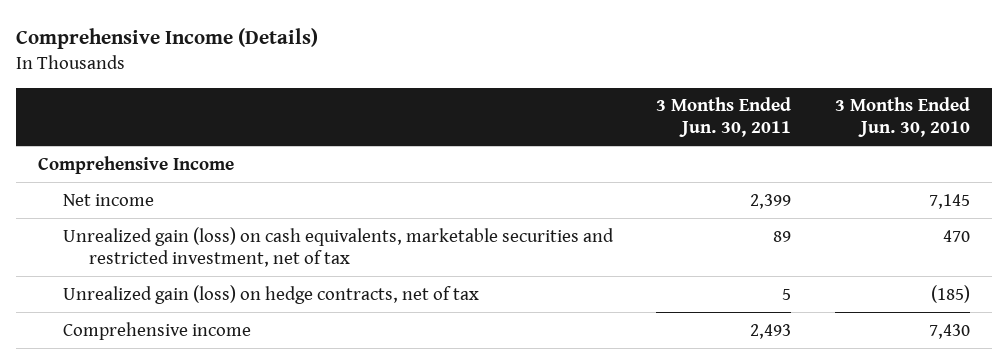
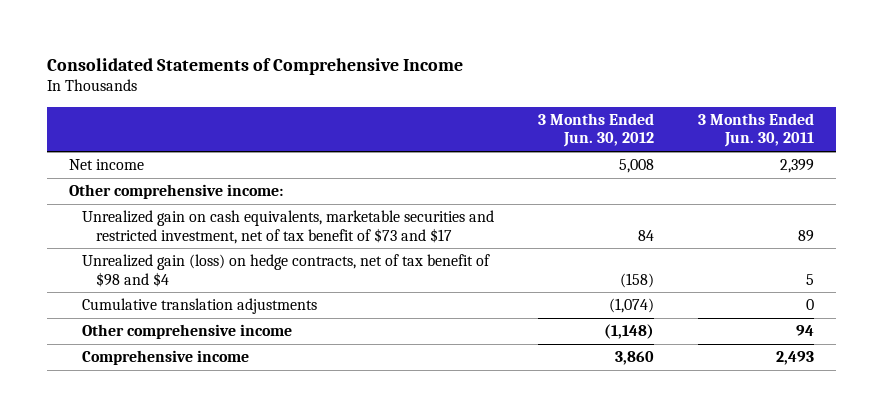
- Comprehensive Income (Details)
+ Consolidated Statements of Comprehensive Income
- | 3 Months Ended Jun. 30, 2011 | 3 Months Ended Jun. 30, 2010
+ | 3 Months Ended Jun. 30, 2012 | 3 Months Ended Jun. 30, 2011
- Comprehensive Income
- Unrealized gain (loss) on cash equivalents, marketable securities and restricted investment, net of tax | 89 | 470
- Unrealized gain (loss) on hedge contracts, net of tax | 5 | (185)
+ Other comprehensive income:
+ Unrealized gain on cash equivalents, marketable securities and restricted investment, net of tax benefit of $73 and $17 | 84 | 89
+ Unrealized gain (loss) on hedge contracts, net of tax benefit of $98 and $4 | (158) | 5
+ Cumulative translation adjustments | (1,074) | 0
+ Other comprehensive income | (1,148) | 94

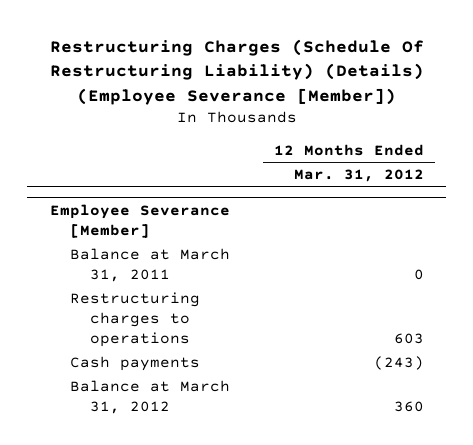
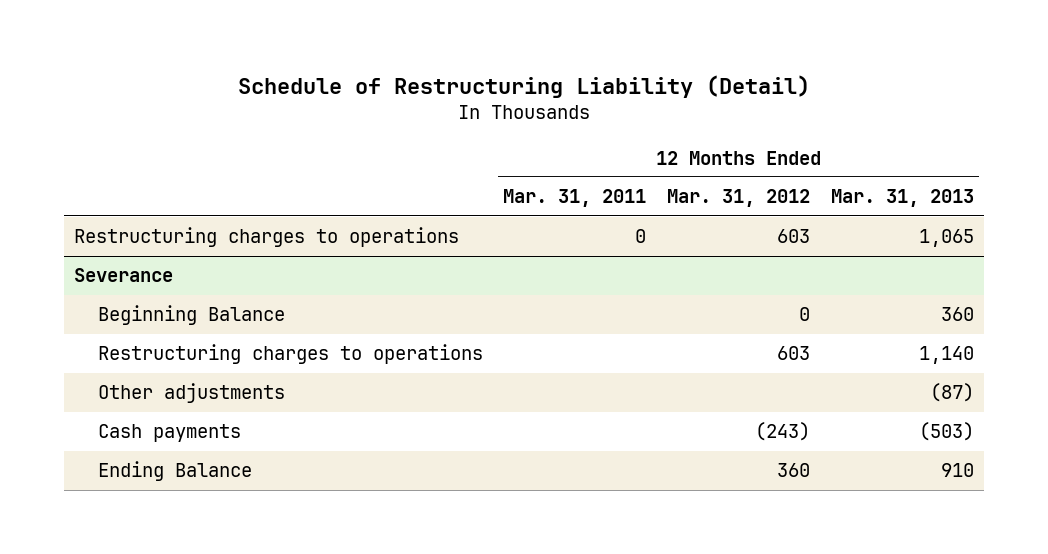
- Restructuring Charges (Schedule Of Restructuring Liability) (Details) (Employee Severance [Member])
+ Schedule of Restructuring Liability (Detail)
- | 12 Months Ended Mar. 31, 2012
+ | 12 Months Ended Mar. 31, 2011 | 12 Months Ended Mar. 31, 2012 | 12 Months Ended Mar. 31, 2013
- Employee Severance [Member]
- Balance at March 31, 2011 | 0
+ Severance
+ Beginning Balance | | 0 | 360
+ Restructuring charges to operations | | 603 | 1,140
+ Other adjustments | | | (87)
- Balance at March 31, 2012 | 360
+ Ending Balance | | 360 | 910

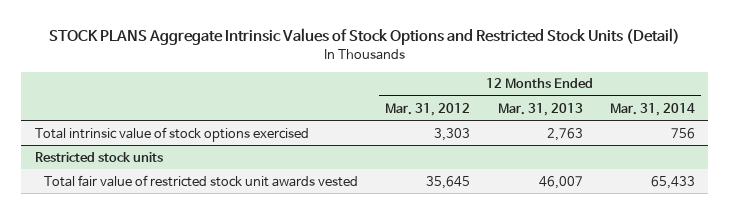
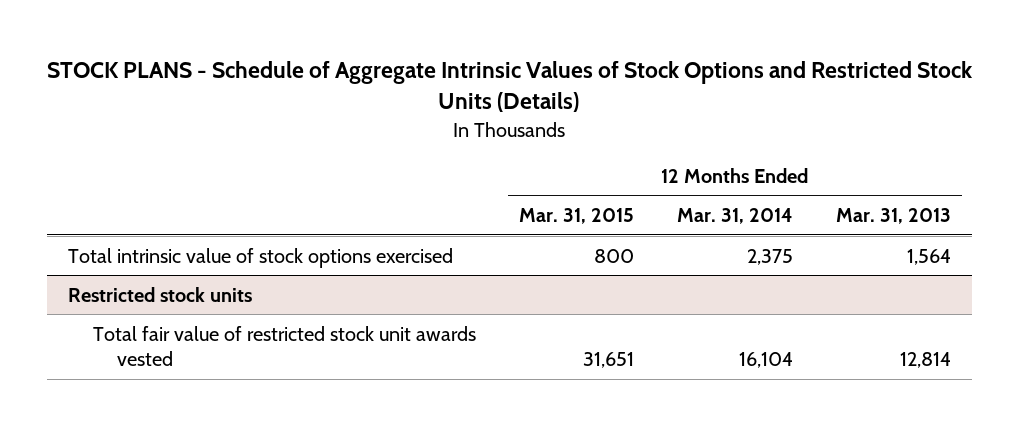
- STOCK PLANS Aggregate Intrinsic Values of Stock Options and Restricted Stock Units (Detail)
+ STOCK PLANS - Schedule of Aggregate Intrinsic Values of Stock Options and Restricted Stock Units (Details)
- | 12 Months Ended Mar. 31, 2012 | 12 Months Ended Mar. 31, 2013 | 12 Months Ended Mar. 31, 2014
+ | 12 Months Ended Mar. 31, 2015 | 12 Months Ended Mar. 31, 2014 | 12 Months Ended Mar. 31, 2013
- Total intrinsic value of stock options exercised | 3,303 | 2,763 | 756
+ Total intrinsic value of stock options exercised | 800 | 2,375 | 1,564
@ Restricted stock units
- Total fair value of restricted stock unit awards vested | 35,645 | 46,007 | 65,433
+ Total fair value of restricted stock unit awards vested | 31,651 | 16,104 | 12,814

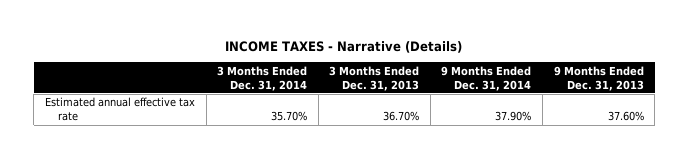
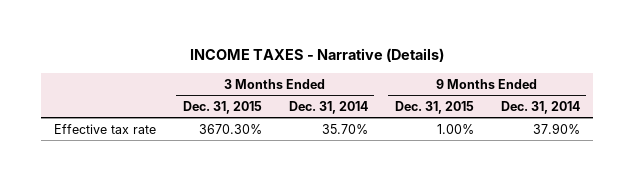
- | 3 Months Ended Dec. 31, 2014 | 3 Months Ended Dec. 31, 2013 | 9 Months Ended Dec. 31, 2014 | 9 Months Ended Dec. 31, 2013
+ | 3 Months Ended Dec. 31, 2015 | 3 Months Ended Dec. 31, 2014 | 9 Months Ended Dec. 31, 2015 | 9 Months Ended Dec. 31, 2014
- Estimated annual effective tax rate | 35.70% | 36.70% | 37.90% | 37.60%
+ Effective tax rate | 3670.30% | 35.70% | 1.00% | 37.90%

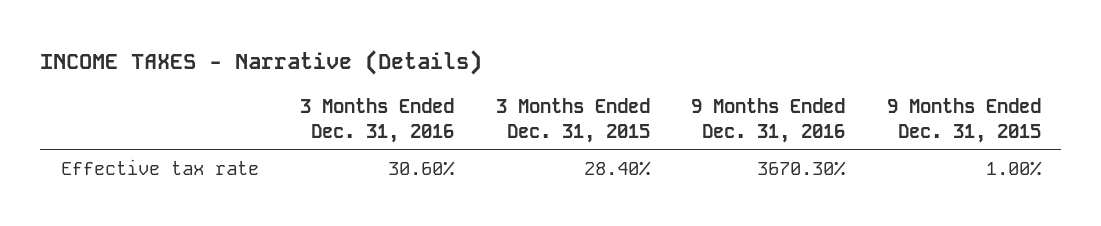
- | 3 Months Ended Dec. 31, 2015 | 3 Months Ended Dec. 31, 2014 | 9 Months Ended Dec. 31, 2015 | 9 Months Ended Dec. 31, 2014
+ | 3 Months Ended Dec. 31, 2016 | 3 Months Ended Dec. 31, 2015 | 9 Months Ended Dec. 31, 2016 | 9 Months Ended Dec. 31, 2015
- Effective tax rate | 3670.30% | 35.70% | 1.00% | 37.90%
+ Effective tax rate | 30.60% | 28.40% | 3670.30% | 1.00%

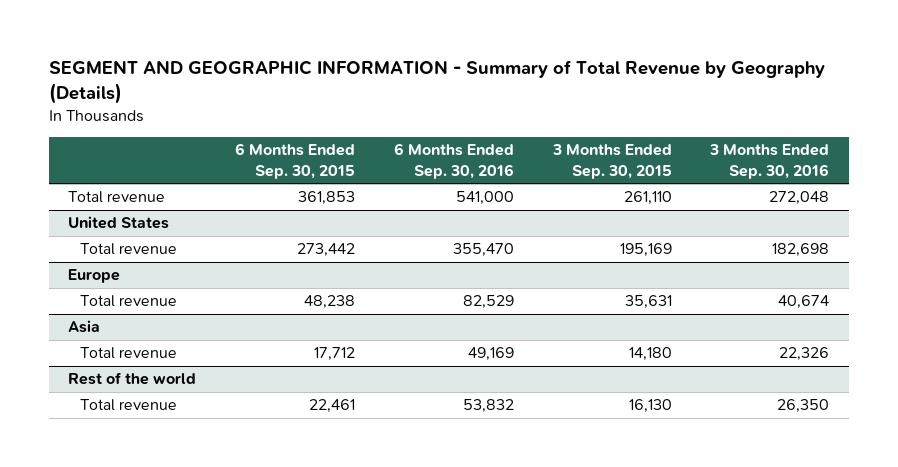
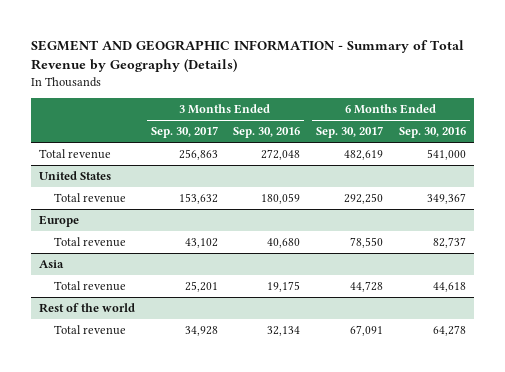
- | 6 Months Ended Sep. 30, 2015 | 6 Months Ended Sep. 30, 2016 | 3 Months Ended Sep. 30, 2015 | 3 Months Ended Sep. 30, 2016
+ | 3 Months Ended Sep. 30, 2017 | 3 Months Ended Sep. 30, 2016 | 6 Months Ended Sep. 30, 2017 | 6 Months Ended Sep. 30, 2016
@ United States
- Total revenue | 273,442 | 355,470 | 195,169 | 182,698
+ Total revenue | 153,632 | 180,059 | 292,250 | 349,367
@ Europe
- Total revenue | 48,238 | 82,529 | 35,631 | 40,674
+ Total revenue | 43,102 | 40,680 | 78,550 | 82,737
@ Asia
- Total revenue | 17,712 | 49,169 | 14,180 | 22,326
+ Total revenue | 25,201 | 19,175 | 44,728 | 44,618
@ Rest of the world
- Total revenue | 22,461 | 53,832 | 16,130 | 26,350
+ Total revenue | 34,928 | 32,134 | 67,091 | 64,278

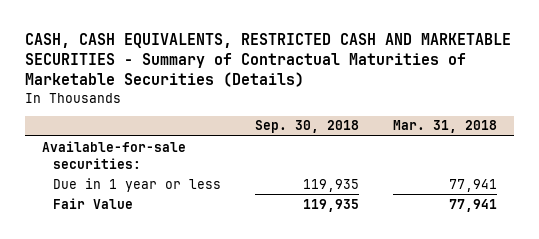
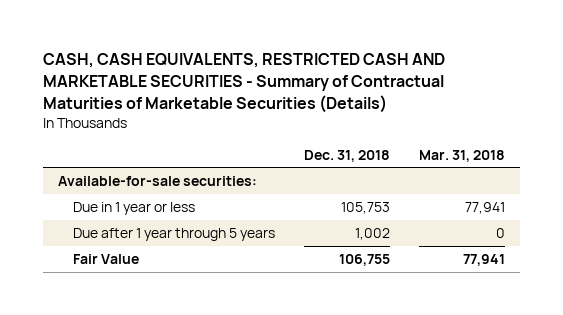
- | Sep. 30, 2018 | Mar. 31, 2018
+ | Dec. 31, 2018 | Mar. 31, 2018
+ Due after 1 year through 5 years | 1,002 | 0

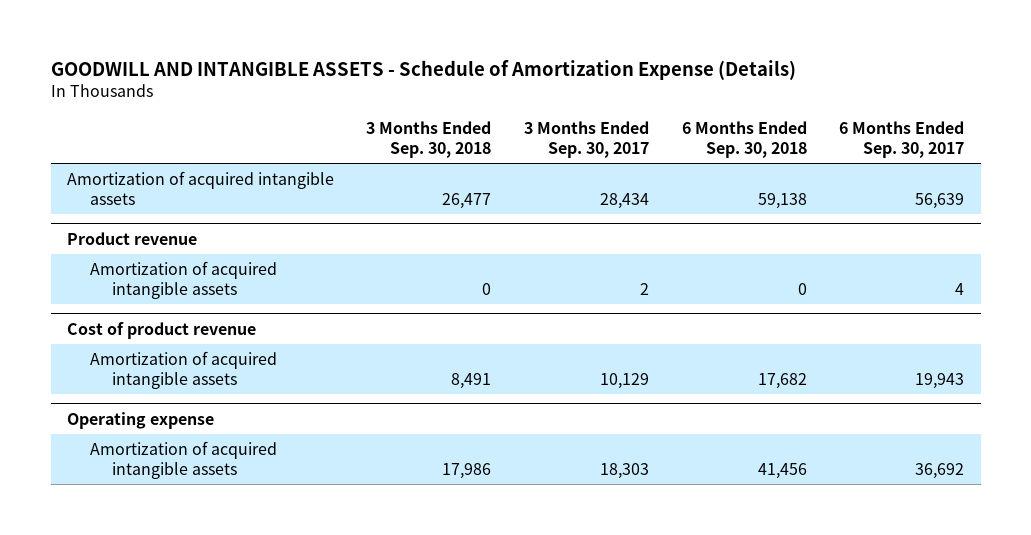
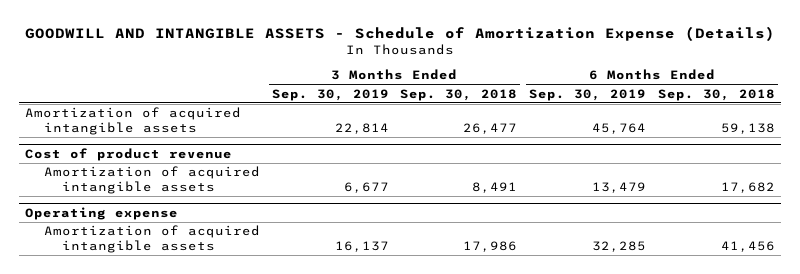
- | 3 Months Ended Sep. 30, 2018 | 3 Months Ended Sep. 30, 2017 | 6 Months Ended Sep. 30, 2018 | 6 Months Ended Sep. 30, 2017
+ | 3 Months Ended Sep. 30, 2019 | 3 Months Ended Sep. 30, 2018 | 6 Months Ended Sep. 30, 2019 | 6 Months Ended Sep. 30, 2018
- Product revenue
- Amortization of acquired intangible assets | 0 | 2 | 0 | 4

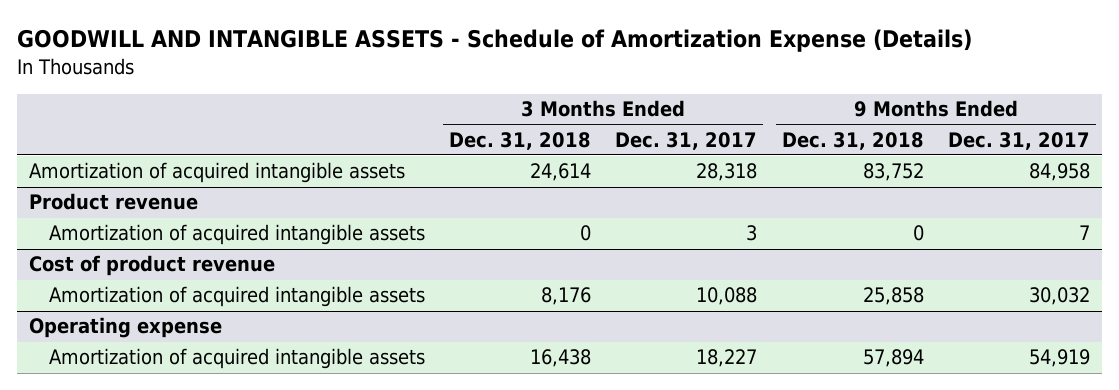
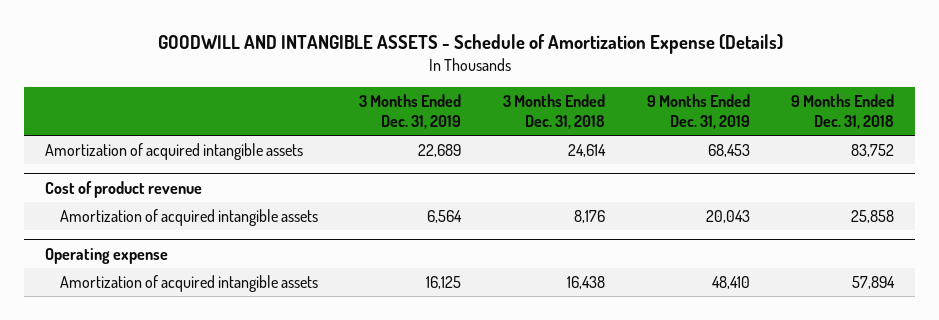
- | 3 Months Ended Dec. 31, 2018 | 3 Months Ended Dec. 31, 2017 | 9 Months Ended Dec. 31, 2018 | 9 Months Ended Dec. 31, 2017
+ | 3 Months Ended Dec. 31, 2019 | 3 Months Ended Dec. 31, 2018 | 9 Months Ended Dec. 31, 2019 | 9 Months Ended Dec. 31, 2018
- Product revenue
- Amortization of acquired intangible assets | 0 | 3 | 0 | 7

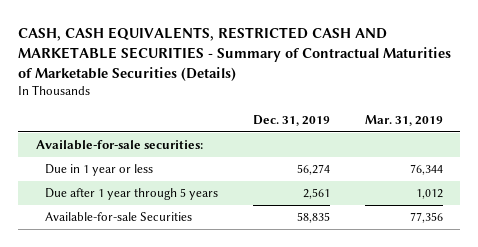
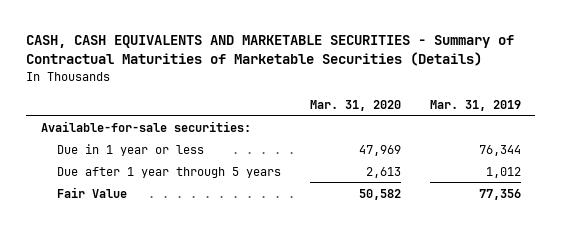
- CASH, CASH EQUIVALENTS, RESTRICTED CASH AND MARKETABLE SECURITIES - Summary of Contractual Maturities of Marketable Securities (Details)
+ CASH, CASH EQUIVALENTS AND MARKETABLE SECURITIES - Summary of Contractual Maturities of Marketable Securities (Details)
- | Dec. 31, 2019 | Mar. 31, 2019
+ | Mar. 31, 2020 | Mar. 31, 2019
- Available-for-sale Securities | 58,835 | 77,356
+ Fair Value | 50,582 | 77,356

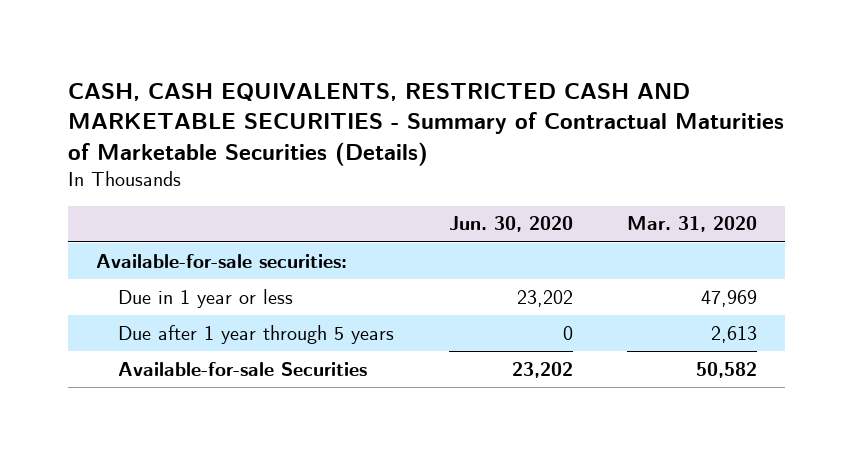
- CASH, CASH EQUIVALENTS AND MARKETABLE SECURITIES - Summary of Contractual Maturities of Marketable Securities (Details)
+ CASH, CASH EQUIVALENTS, RESTRICTED CASH AND MARKETABLE SECURITIES - Summary of Contractual Maturities of Marketable Securities (Details)
- | Mar. 31, 2020 | Mar. 31, 2019
+ | Jun. 30, 2020 | Mar. 31, 2020
- Fair Value | 50,582 | 77,356
+ Available-for-sale Securities | 23,202 | 50,582

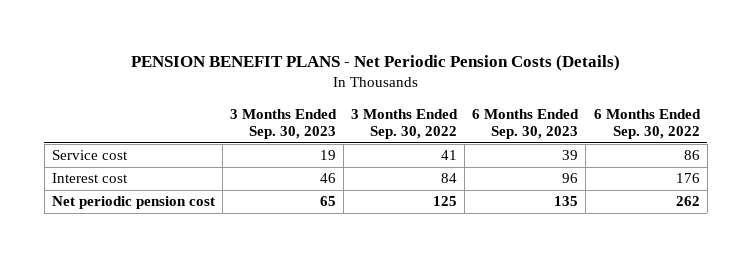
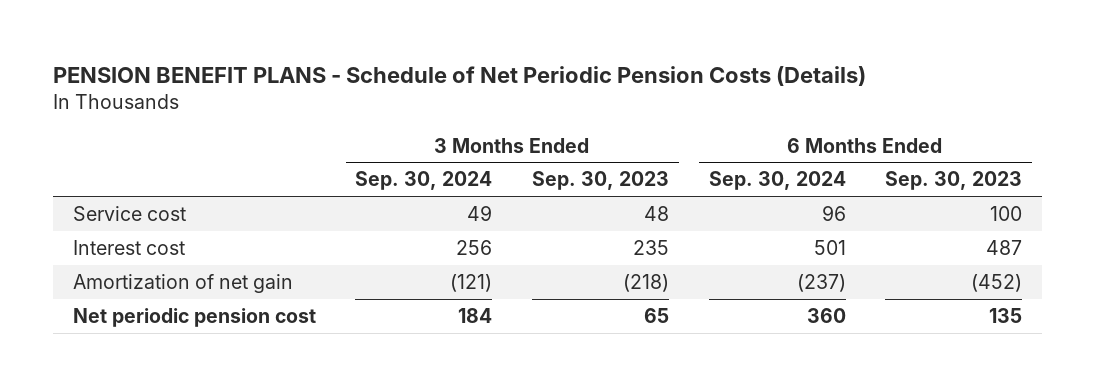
- PENSION BENEFIT PLANS - Net Periodic Pension Costs (Details)
+ PENSION BENEFIT PLANS - Schedule of Net Periodic Pension Costs (Details)
- | 3 Months Ended Sep. 30, 2023 | 3 Months Ended Sep. 30, 2022 | 6 Months Ended Sep. 30, 2023 | 6 Months Ended Sep. 30, 2022
+ | 3 Months Ended Sep. 30, 2024 | 3 Months Ended Sep. 30, 2023 | 6 Months Ended Sep. 30, 2024 | 6 Months Ended Sep. 30, 2023
- Service cost | 19 | 41 | 39 | 86
- Interest cost | 46 | 84 | 96 | 176
+ Service cost | 49 | 48 | 96 | 100
+ Interest cost | 256 | 235 | 501 | 487
+ Amortization of net gain | (121) | (218) | (237) | (452)

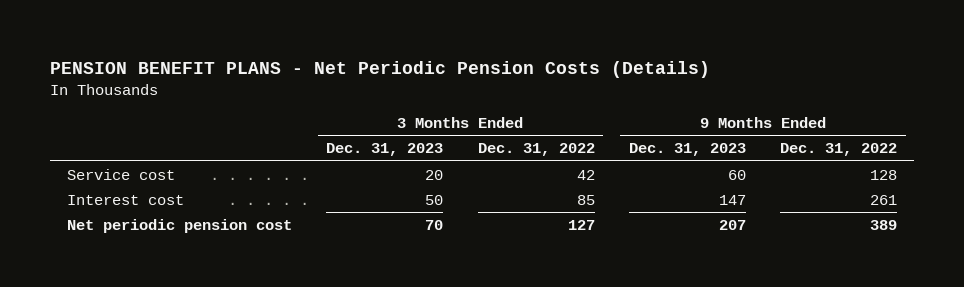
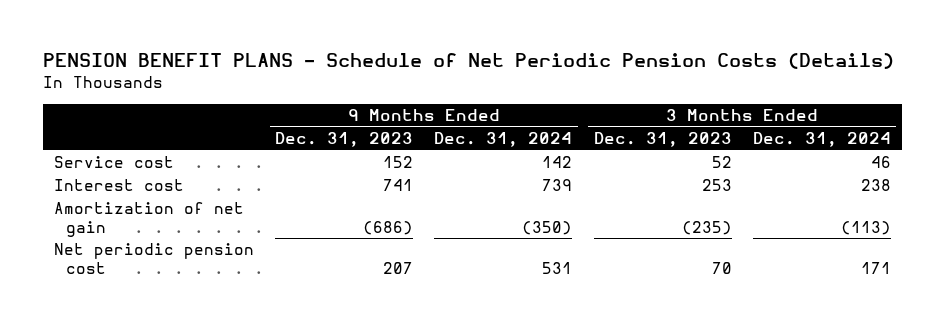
- PENSION BENEFIT PLANS - Net Periodic Pension Costs (Details)
+ PENSION BENEFIT PLANS - Schedule of Net Periodic Pension Costs (Details)
- | 3 Months Ended Dec. 31, 2023 | 3 Months Ended Dec. 31, 2022 | 9 Months Ended Dec. 31, 2023 | 9 Months Ended Dec. 31, 2022
+ | 9 Months Ended Dec. 31, 2023 | 9 Months Ended Dec. 31, 2024 | 3 Months Ended Dec. 31, 2023 | 3 Months Ended Dec. 31, 2024
- Service cost | 20 | 42 | 60 | 128
- Interest cost | 50 | 85 | 147 | 261
+ Service cost | 152 | 142 | 52 | 46
+ Interest cost | 741 | 739 | 253 | 238
+ Amortization of net gain | (686) | (350) | (235) | (113)

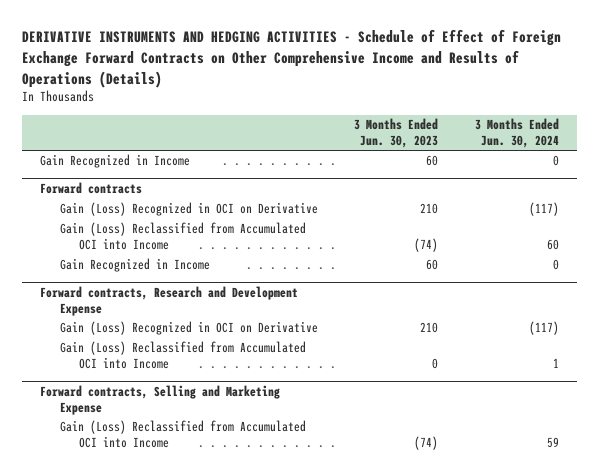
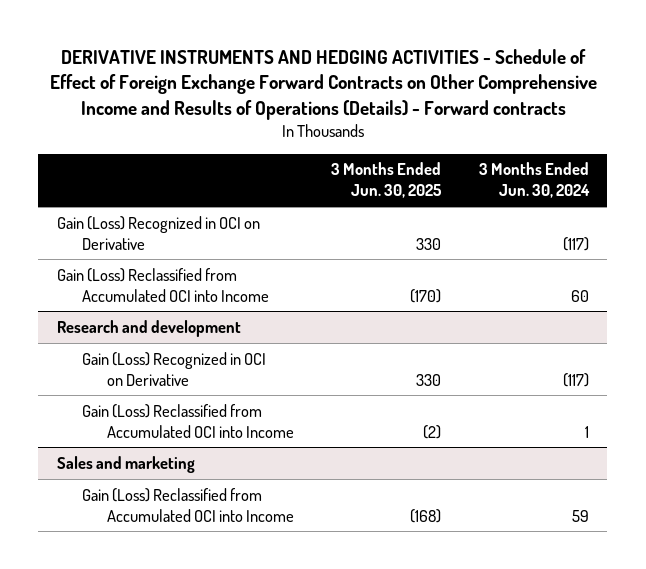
- DERIVATIVE INSTRUMENTS AND HEDGING ACTIVITIES - Schedule of Effect of Foreign Exchange Forward Contracts on Other Comprehensive Income and Results of Operations (Details)
+ DERIVATIVE INSTRUMENTS AND HEDGING ACTIVITIES - Schedule of Effect of Foreign Exchange Forward Contracts on Other Comprehensive Income and Results of Operations (Details) - Forward contracts
- | 3 Months Ended Jun. 30, 2023 | 3 Months Ended Jun. 30, 2024
+ | 3 Months Ended Jun. 30, 2025 | 3 Months Ended Jun. 30, 2024
- Gain Recognized in Income | 60 | 0
- Forward contracts
- Gain Recognized in Income | 60 | 0
- Forward contracts, Research and Development Expense
+ Research and development
- Forward contracts, Selling and Marketing Expense
+ Sales and marketing

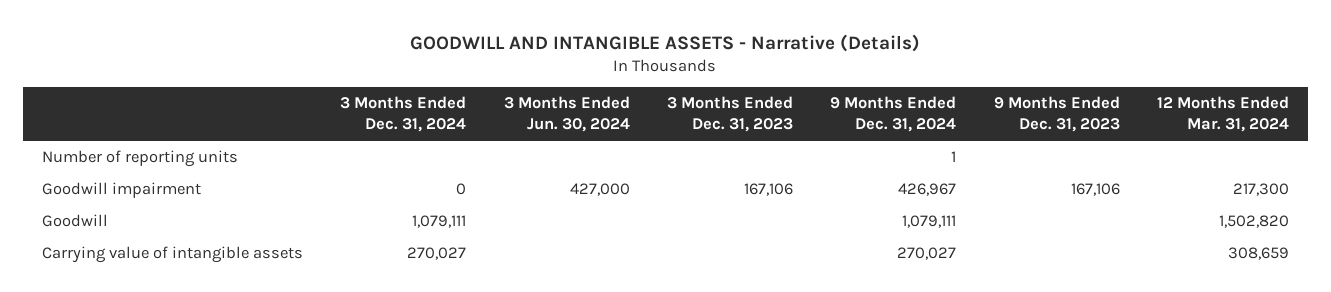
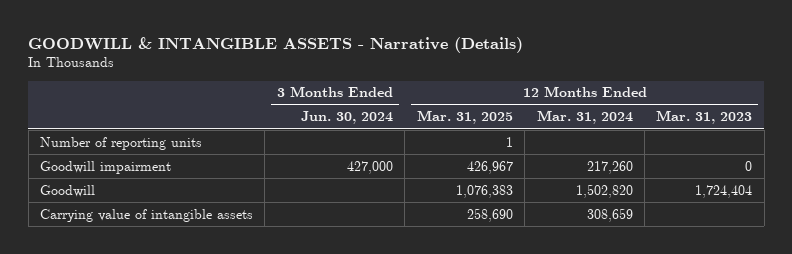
- GOODWILL AND INTANGIBLE ASSETS - Narrative (Details)
+ GOODWILL & INTANGIBLE ASSETS - Narrative (Details)
- | 3 Months Ended Dec. 31, 2024 | 3 Months Ended Jun. 30, 2024 | 3 Months Ended Dec. 31, 2023 | 9 Months Ended Dec. 31, 2024 | 9 Months Ended Dec. 31, 2023 | 12 Months Ended Mar. 31, 2024
+ | 3 Months Ended Jun. 30, 2024 | 12 Months Ended Mar. 31, 2025 | 12 Months Ended Mar. 31, 2024 | 12 Months Ended Mar. 31, 2023
- Goodwill impairment | 0 | 427,000 | 167,106 | 426,967 | 167,106 | 217,300
+ Goodwill impairment | 427,000 | 426,967 | 217,260 | 0

